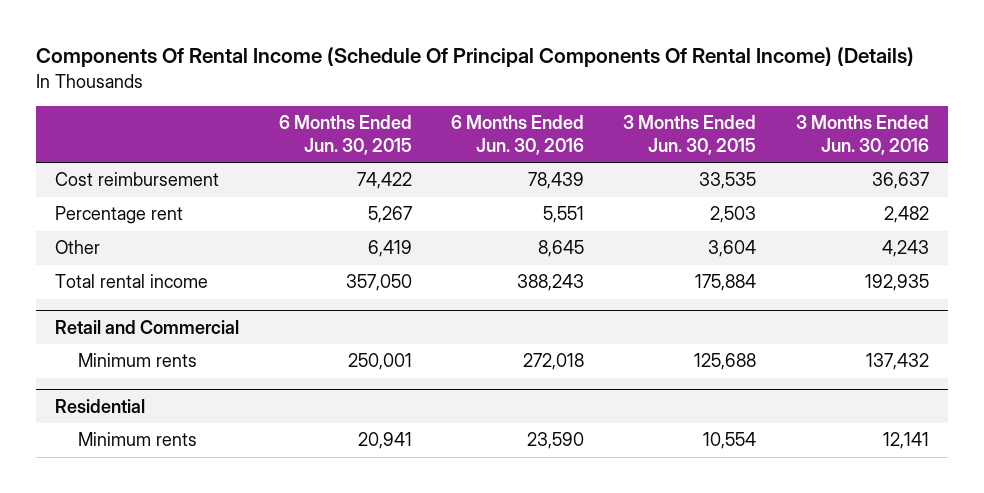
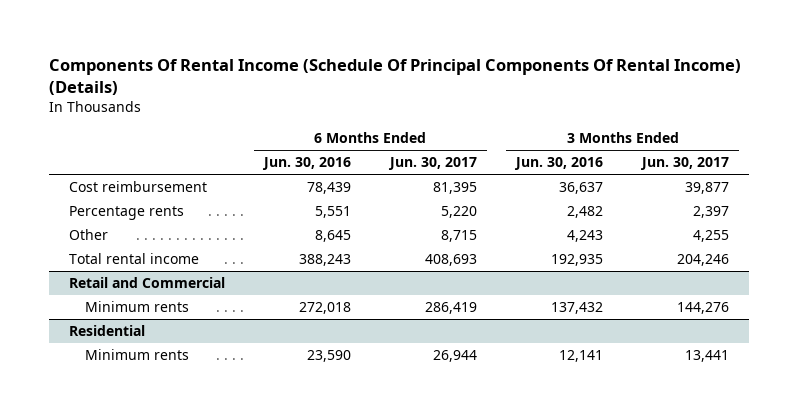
- | 6 Months Ended Jun. 30, 2015 | 6 Months Ended Jun. 30, 2016 | 3 Months Ended Jun. 30, 2015 | 3 Months Ended Jun. 30, 2016
+ | 6 Months Ended Jun. 30, 2016 | 6 Months Ended Jun. 30, 2017 | 3 Months Ended Jun. 30, 2016 | 3 Months Ended Jun. 30, 2017
- Percentage rent | 5,267 | 5,551 | 2,503 | 2,482
+ Percentage rents | 5,551 | 5,220 | 2,482 | 2,397

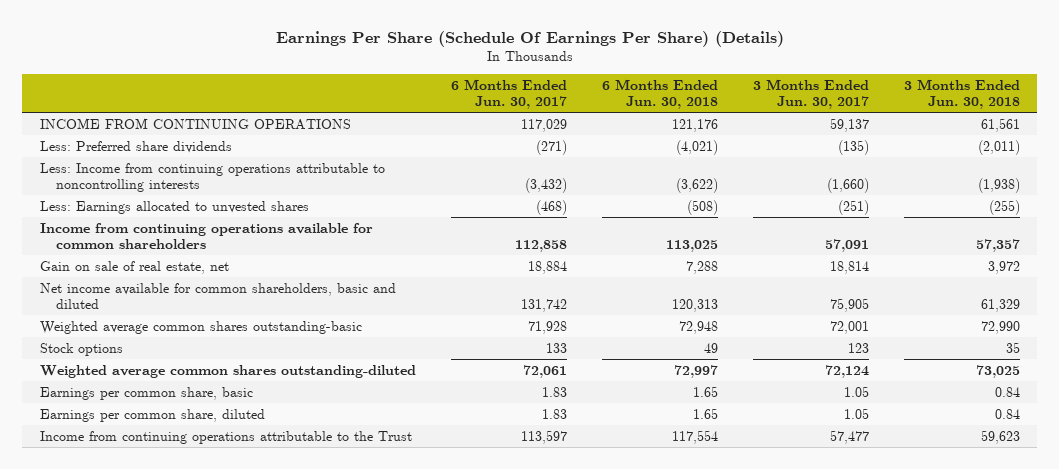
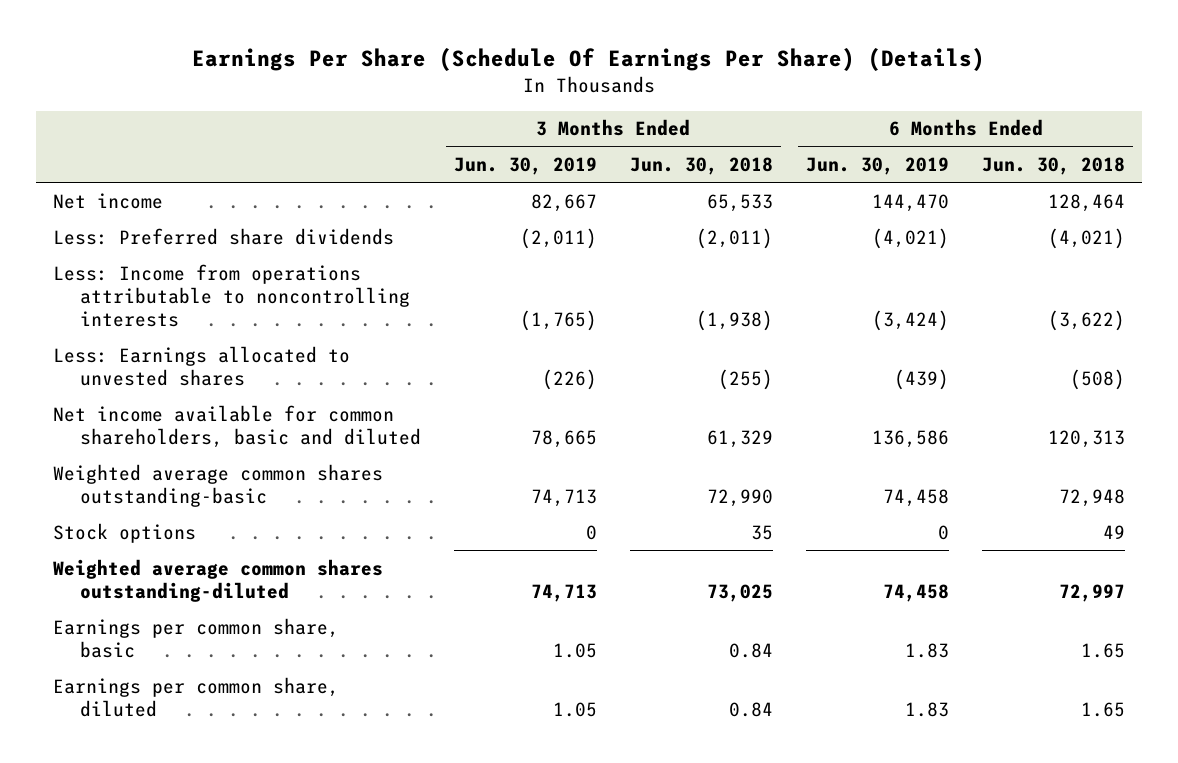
- | 6 Months Ended Jun. 30, 2017 | 6 Months Ended Jun. 30, 2018 | 3 Months Ended Jun. 30, 2017 | 3 Months Ended Jun. 30, 2018
+ | 3 Months Ended Jun. 30, 2019 | 3 Months Ended Jun. 30, 2018 | 6 Months Ended Jun. 30, 2019 | 6 Months Ended Jun. 30, 2018
- INCOME FROM CONTINUING OPERATIONS | 117,029 | 121,176 | 59,137 | 61,561
+ Net income | 82,667 | 65,533 | 144,470 | 128,464
- Less: Income from continuing operations attributable to noncontrolling interests | (3,432) | (3,622) | (1,660) | (1,938)
+ Less: Income from operations attributable to noncontrolling interests | (1,765) | (1,938) | (3,424) | (3,622)
- Income from continuing operations available for common shareholders | 112,858 | 113,025 | 57,091 | 57,357
- Gain on sale of real estate, net | 18,884 | 7,288 | 18,814 | 3,972
- Income from continuing operations attributable to the Trust | 113,597 | 117,554 | 57,477 | 59,623

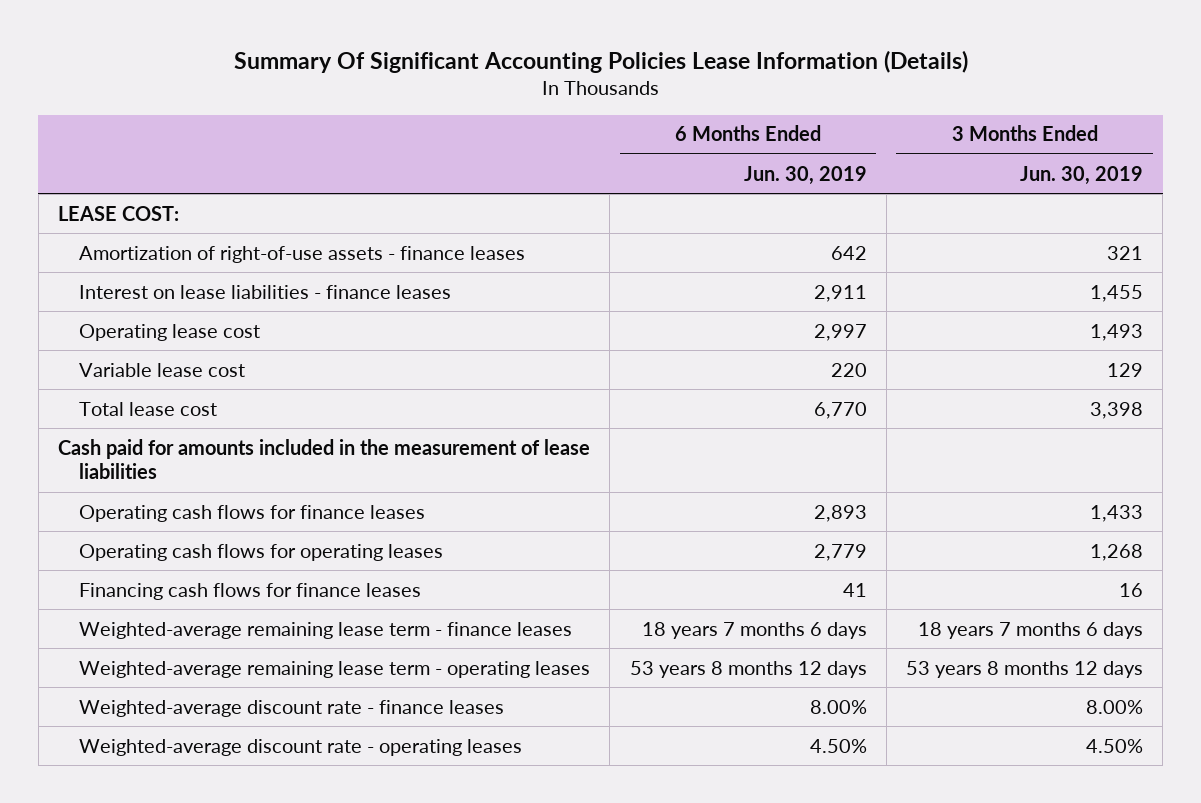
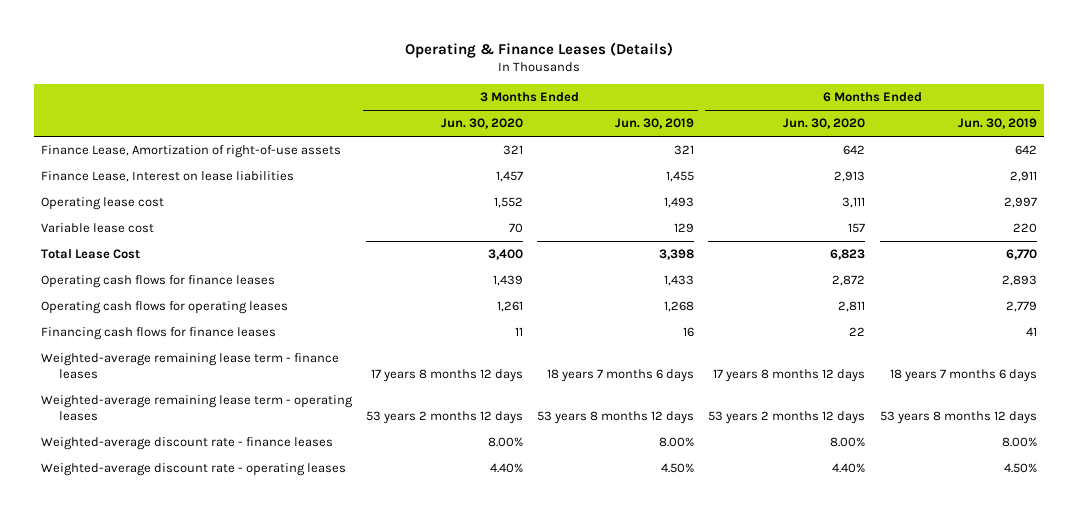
- Summary Of Significant Accounting Policies Lease Information (Details)
+ Operating & Finance Leases (Details)
- | 6 Months Ended Jun. 30, 2019 | 3 Months Ended Jun. 30, 2019
+ | 3 Months Ended Jun. 30, 2020 | 3 Months Ended Jun. 30, 2019 | 6 Months Ended Jun. 30, 2020 | 6 Months Ended Jun. 30, 2019
- LEASE COST:
- Amortization of right-of-use assets - finance leases | 642 | 321
- Interest on lease liabilities - finance leases | 2,911 | 1,455
+ Finance Lease, Amortization of right-of-use assets | 321 | 321 | 642 | 642
+ Finance Lease, Interest on lease liabilities | 1,457 | 1,455 | 2,913 | 2,911
- Total lease cost | 6,770 | 3,398
- Cash paid for amounts included in the measurement of lease liabilities
+ Total Lease Cost | 3,400 | 3,398 | 6,823 | 6,770

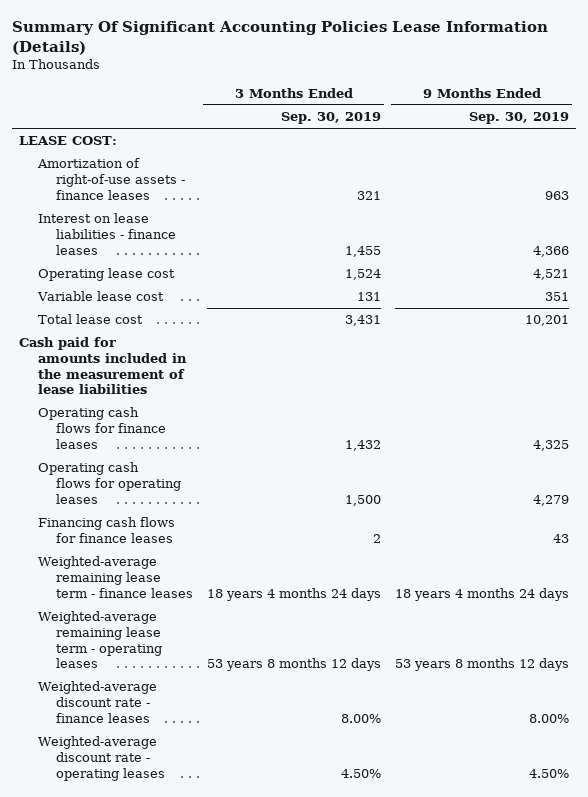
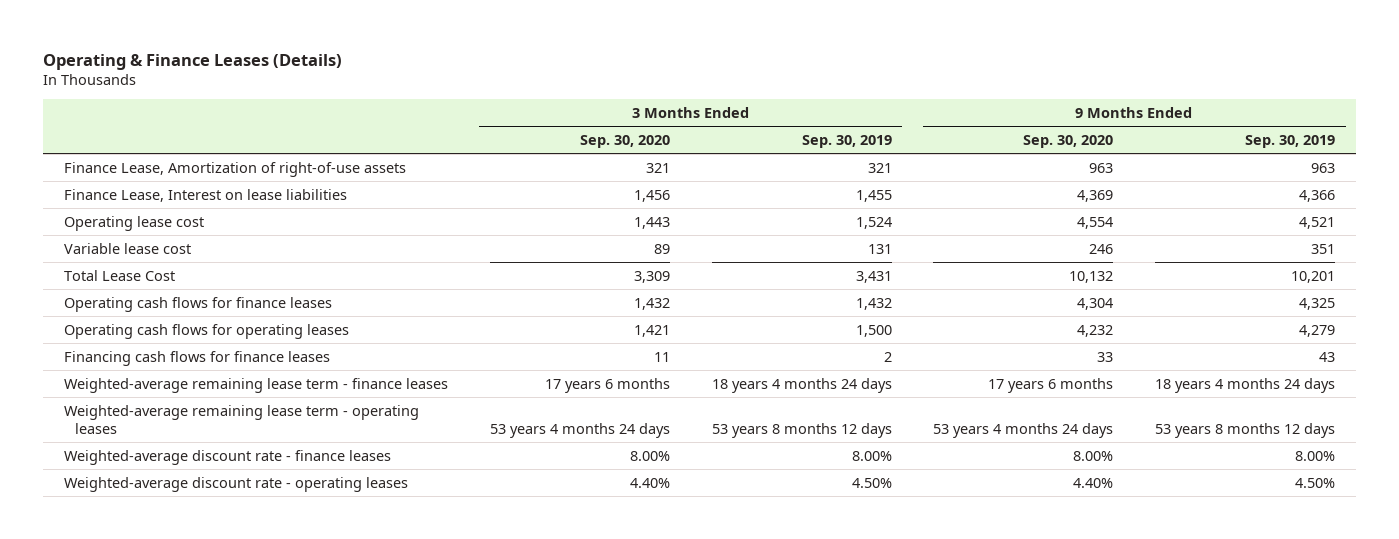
- Summary Of Significant Accounting Policies Lease Information (Details)
+ Operating & Finance Leases (Details)
- | 3 Months Ended Sep. 30, 2019 | 9 Months Ended Sep. 30, 2019
+ | 3 Months Ended Sep. 30, 2020 | 3 Months Ended Sep. 30, 2019 | 9 Months Ended Sep. 30, 2020 | 9 Months Ended Sep. 30, 2019
- LEASE COST:
- Amortization of right-of-use assets - finance leases | 321 | 963
- Interest on lease liabilities - finance leases | 1,455 | 4,366
+ Finance Lease, Amortization of right-of-use assets | 321 | 321 | 963 | 963
+ Finance Lease, Interest on lease liabilities | 1,456 | 1,455 | 4,369 | 4,366
- Total lease cost | 3,431 | 10,201
- Cash paid for amounts included in the measurement of lease liabilities
+ Total Lease Cost | 3,309 | 3,431 | 10,132 | 10,201

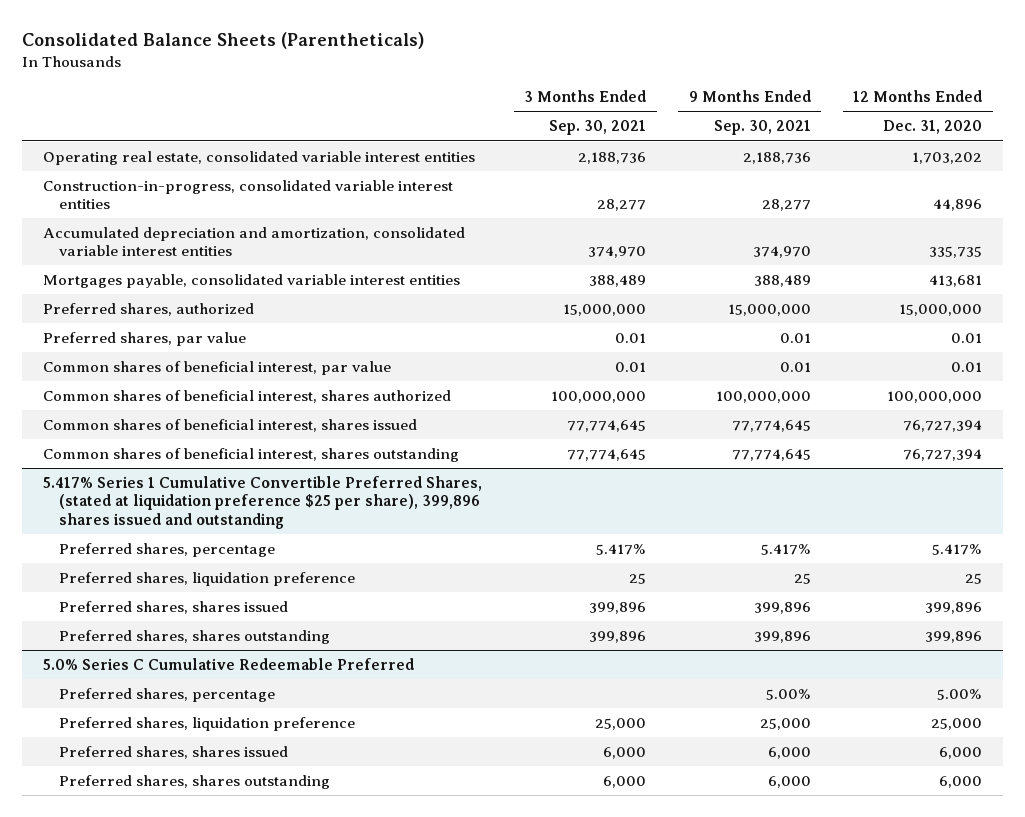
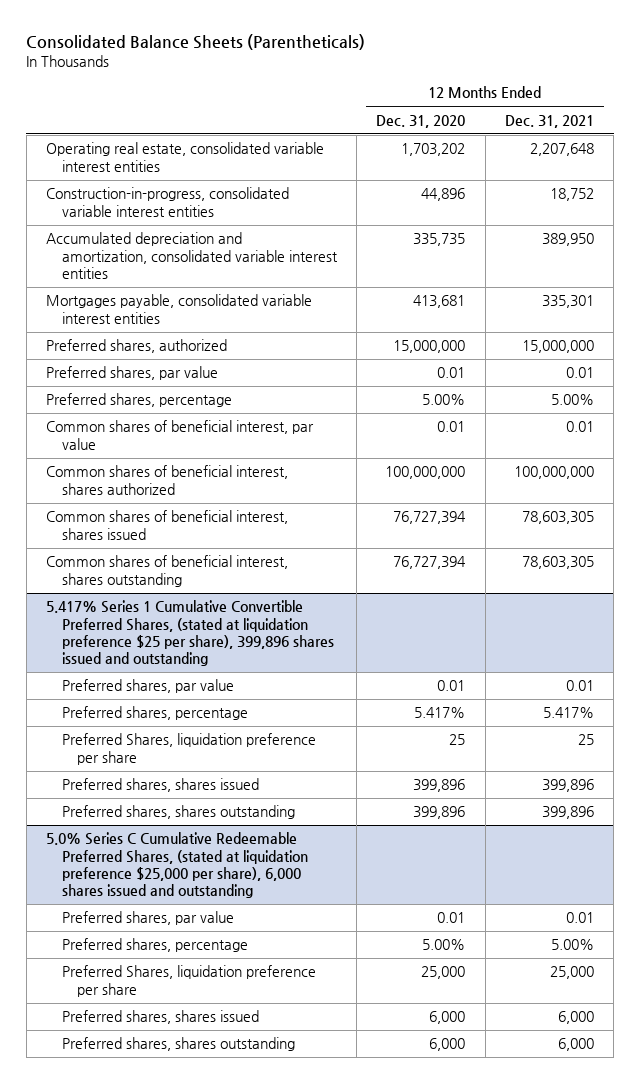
- | 3 Months Ended Sep. 30, 2021 | 9 Months Ended Sep. 30, 2021 | 12 Months Ended Dec. 31, 2020
+ | 12 Months Ended Dec. 31, 2020 | 12 Months Ended Dec. 31, 2021
+ Preferred shares, percentage | 5.00% | 5.00%
@ 5.417% Series 1 Cumulative Convertible Preferred Shares, (stated at liquidation preference $25 per share), 399,896 shares issued and outstanding
+ Preferred shares, par value | 0.01 | 0.01
- Preferred shares, liquidation preference | 25 | 25 | 25
+ Preferred Shares, liquidation preference per share | 25 | 25
- 5.0% Series C Cumulative Redeemable Preferred
+ 5.0% Series C Cumulative Redeemable Preferred Shares, (stated at liquidation preference $25,000 per share), 6,000 shares issued and outstanding
+ Preferred shares, par value | 0.01 | 0.01
- Preferred shares, liquidation preference | 25,000 | 25,000 | 25,000
+ Preferred Shares, liquidation preference per share | 25,000 | 25,000

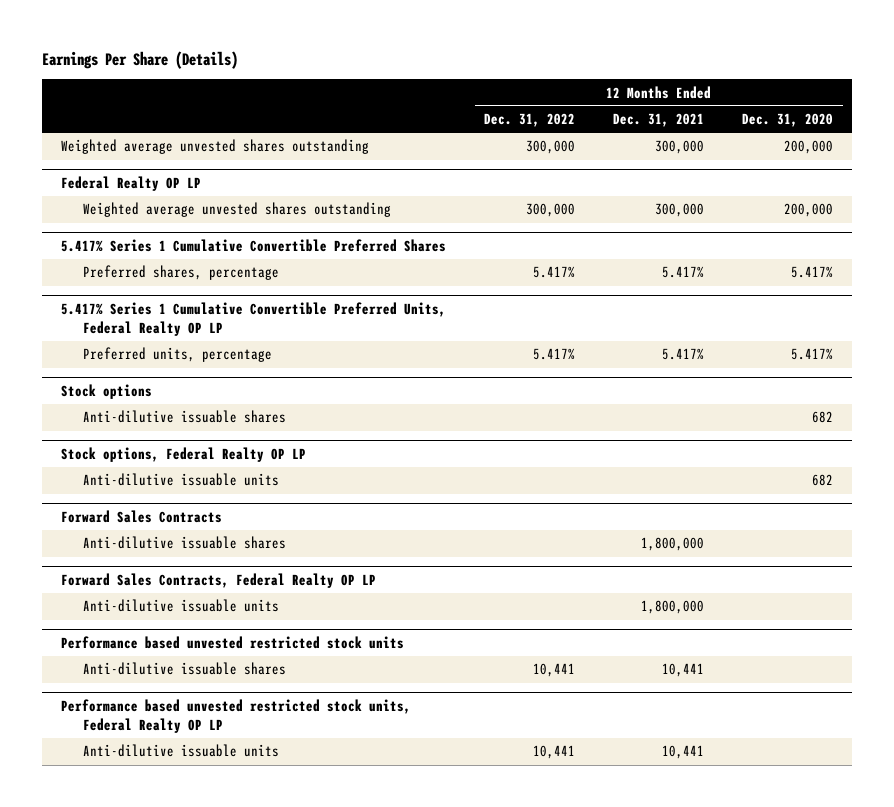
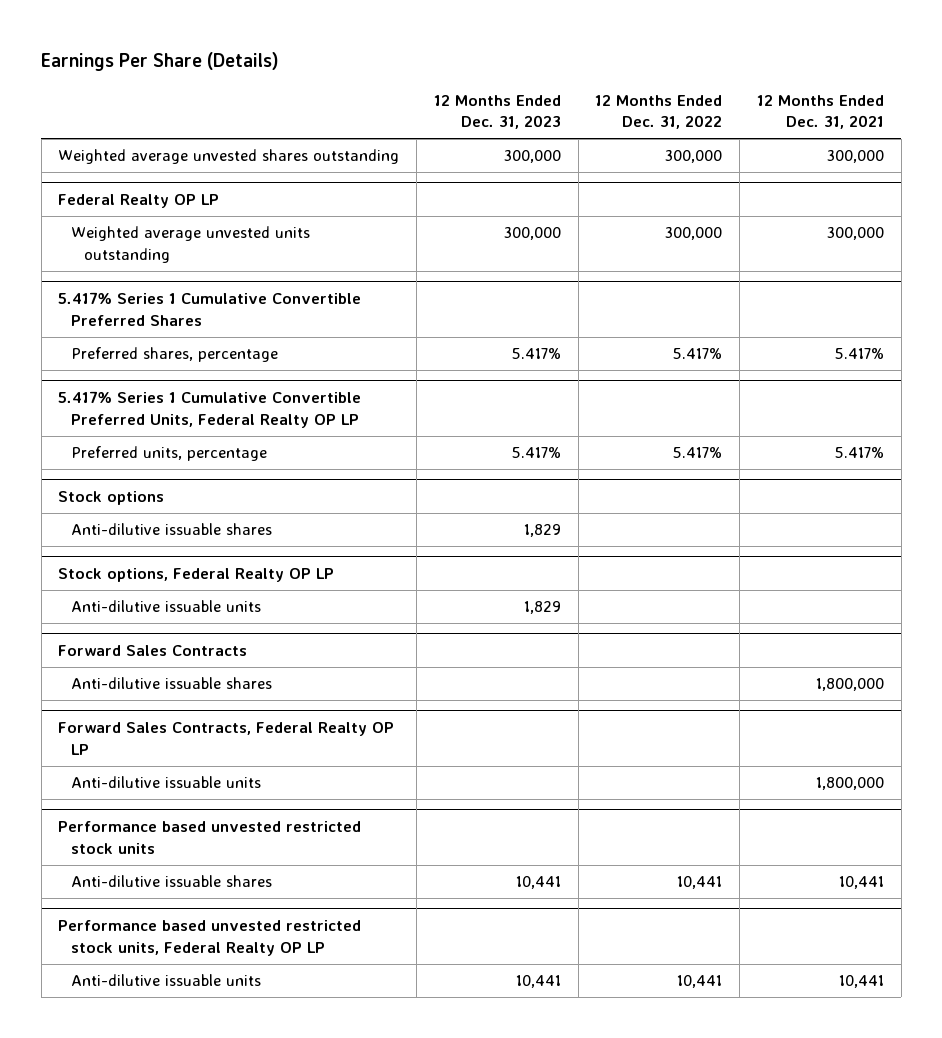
- | 12 Months Ended Dec. 31, 2022 | 12 Months Ended Dec. 31, 2021 | 12 Months Ended Dec. 31, 2020
+ | 12 Months Ended Dec. 31, 2023 | 12 Months Ended Dec. 31, 2022 | 12 Months Ended Dec. 31, 2021
@ Federal Realty OP LP
- Weighted average unvested shares outstanding | 300,000 | 300,000 | 200,000
+ Weighted average unvested units outstanding | 300,000 | 300,000 | 300,000

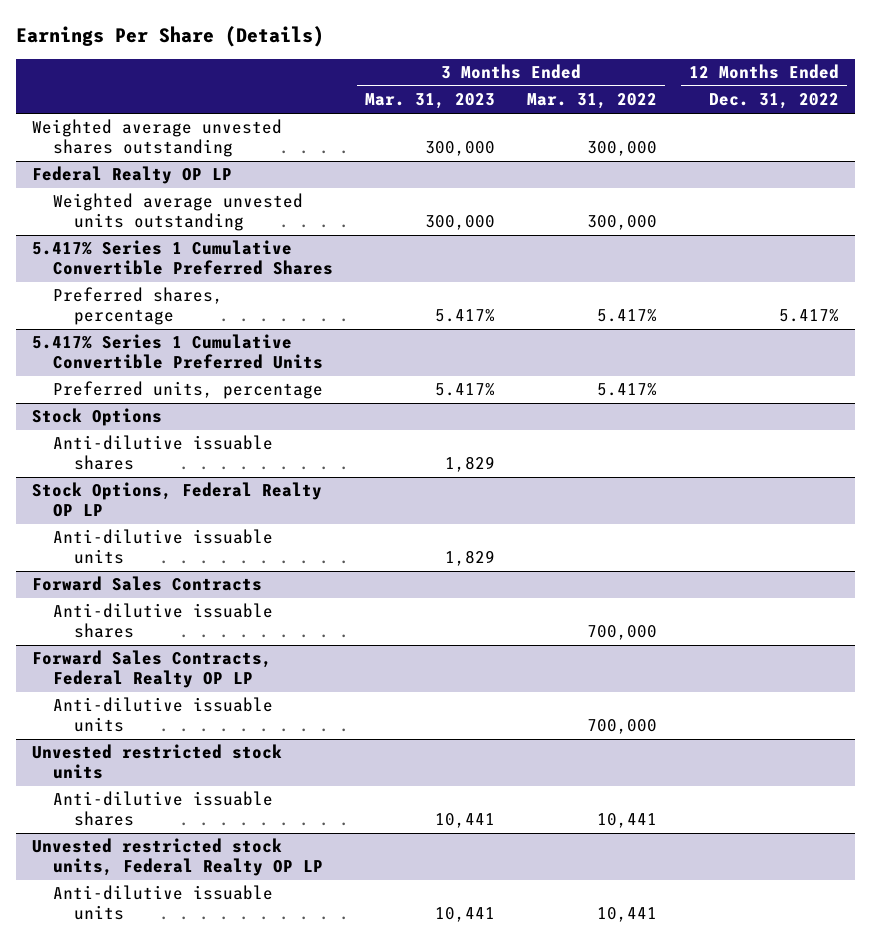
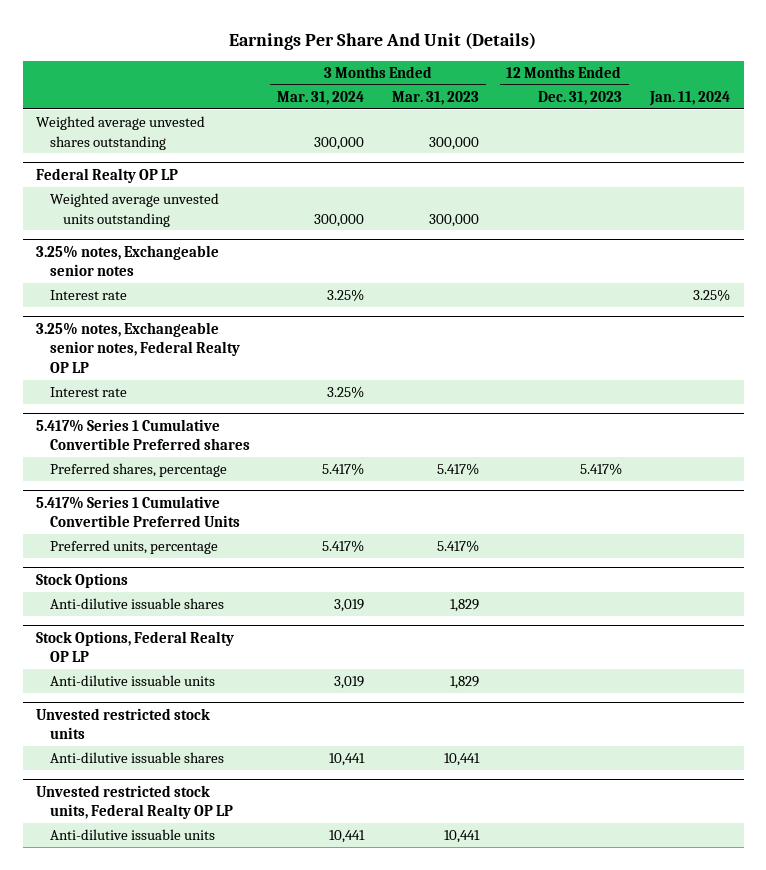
- Earnings Per Share (Details)
+ Earnings Per Share And Unit (Details)
- | 3 Months Ended Mar. 31, 2023 | 3 Months Ended Mar. 31, 2022 | 12 Months Ended Dec. 31, 2022
+ | 3 Months Ended Mar. 31, 2024 | 3 Months Ended Mar. 31, 2023 | 12 Months Ended Dec. 31, 2023 | Jan. 11, 2024
- 5.417% Series 1 Cumulative Convertible Preferred Shares
+ 3.25% notes, Exchangeable senior notes
+ Interest rate | 3.25% | | | 3.25%
+ 3.25% notes, Exchangeable senior notes, Federal Realty OP LP
+ Interest rate | 3.25% | | |
+ 5.417% Series 1 Cumulative Convertible Preferred shares
- Forward Sales Contracts
- Anti-dilutive issuable shares | | 700,000 |
- Forward Sales Contracts, Federal Realty OP LP
- Anti-dilutive issuable units | | 700,000 |

